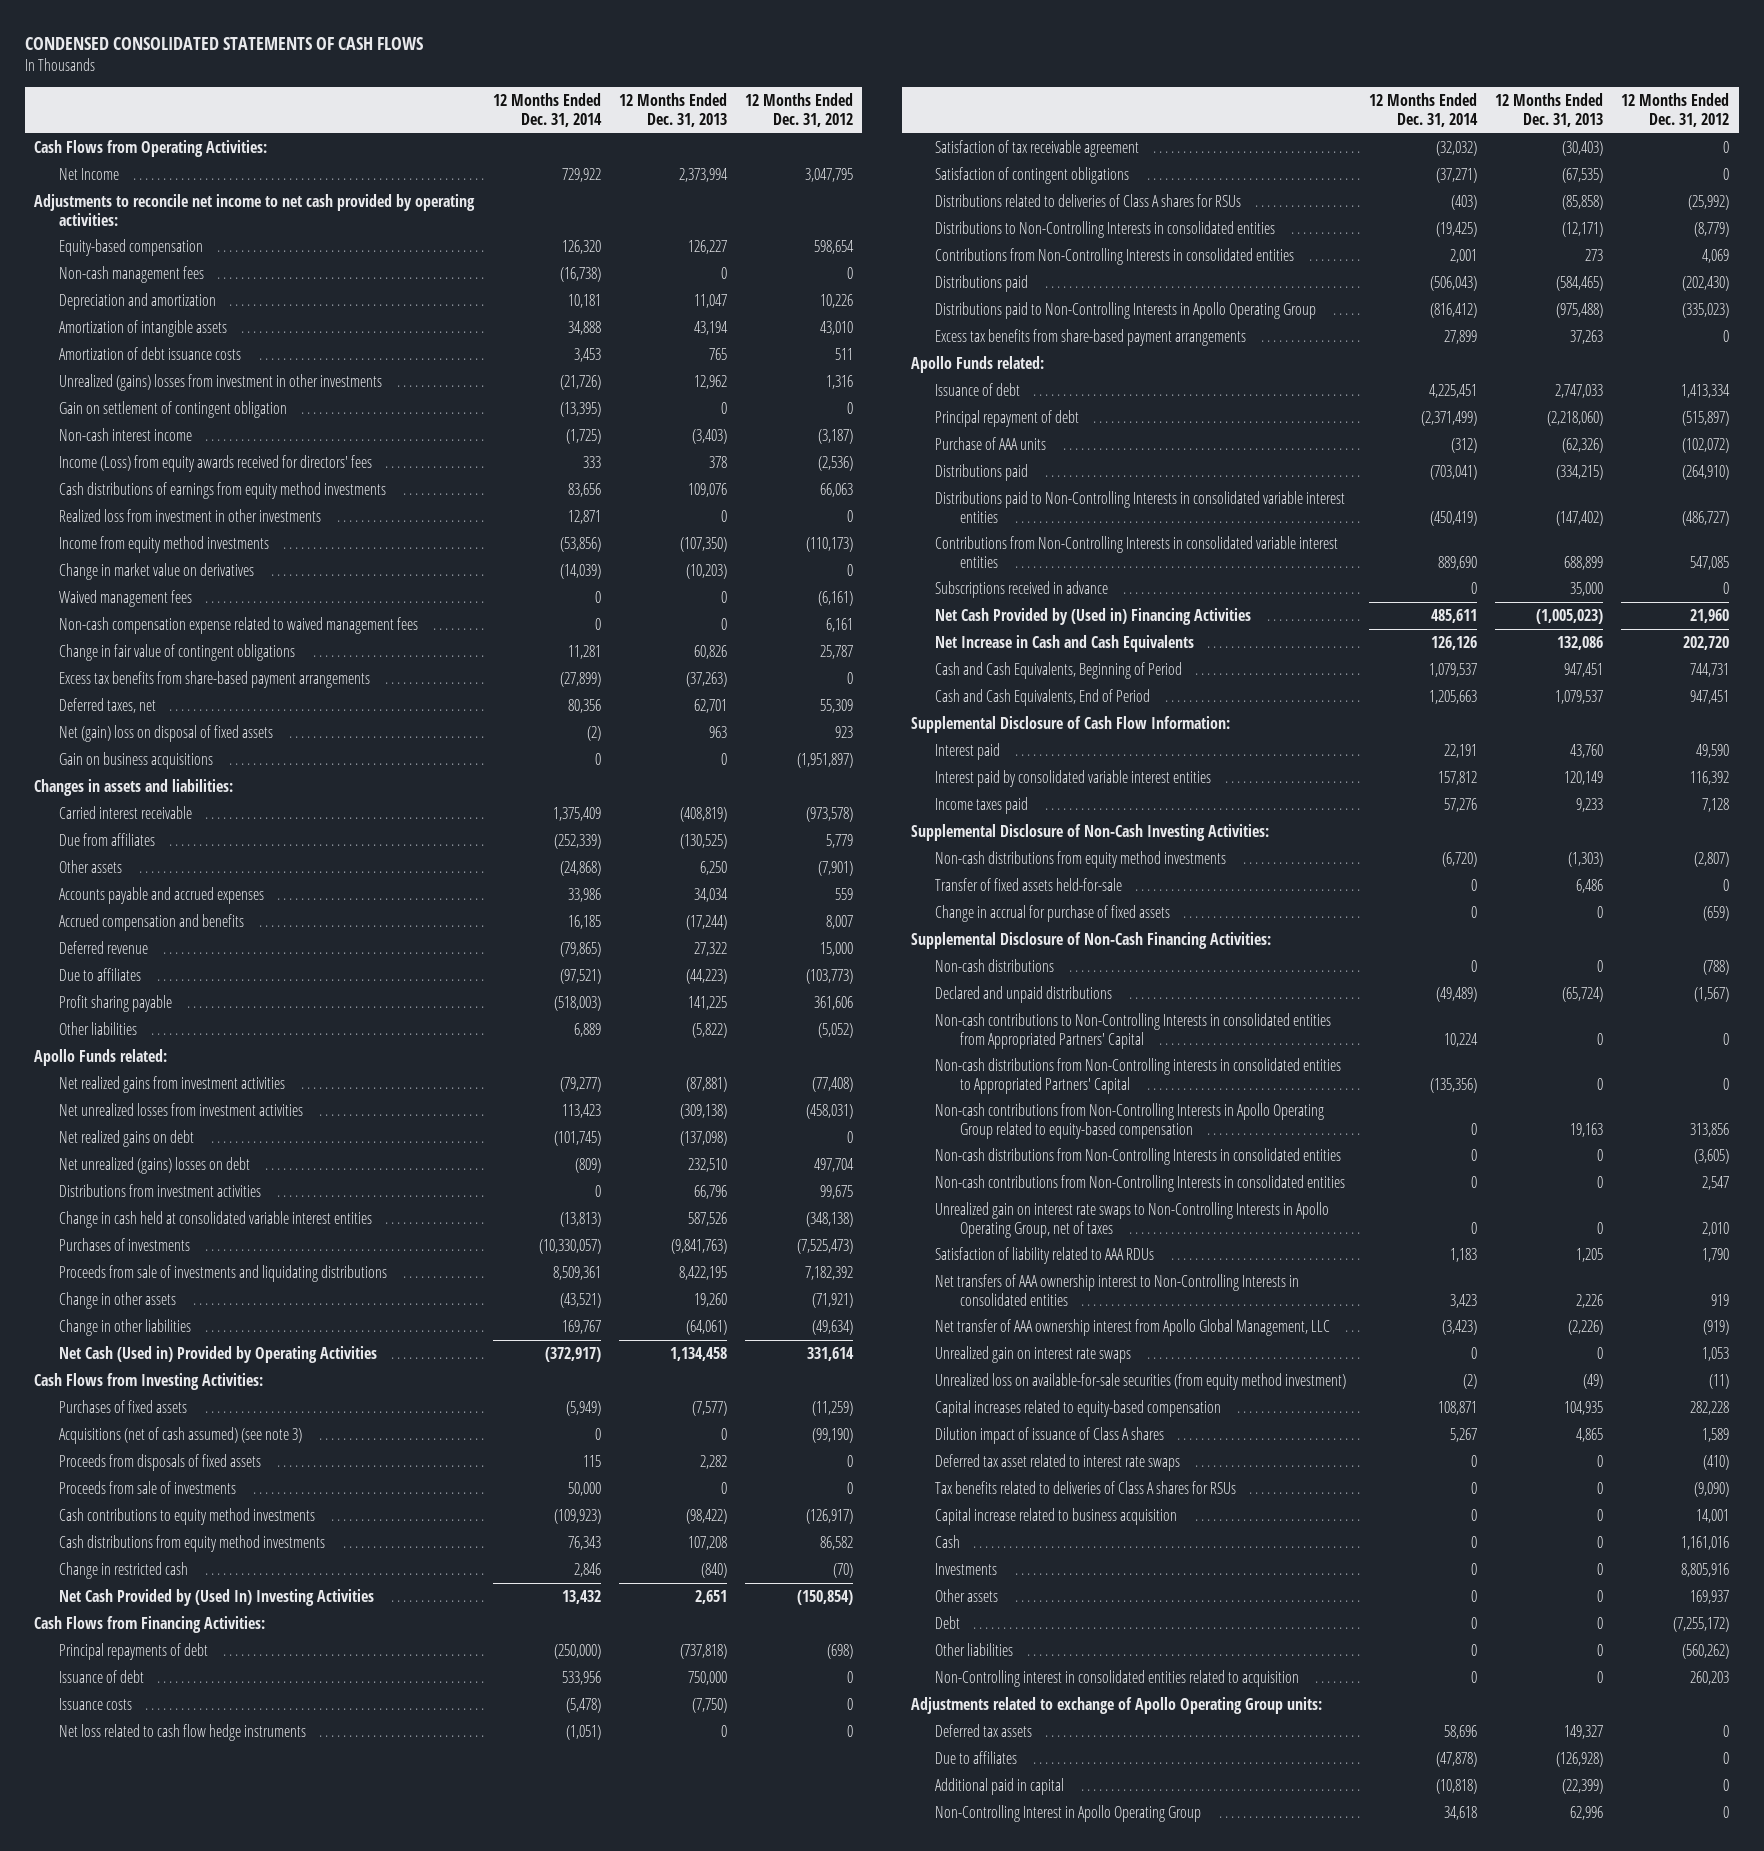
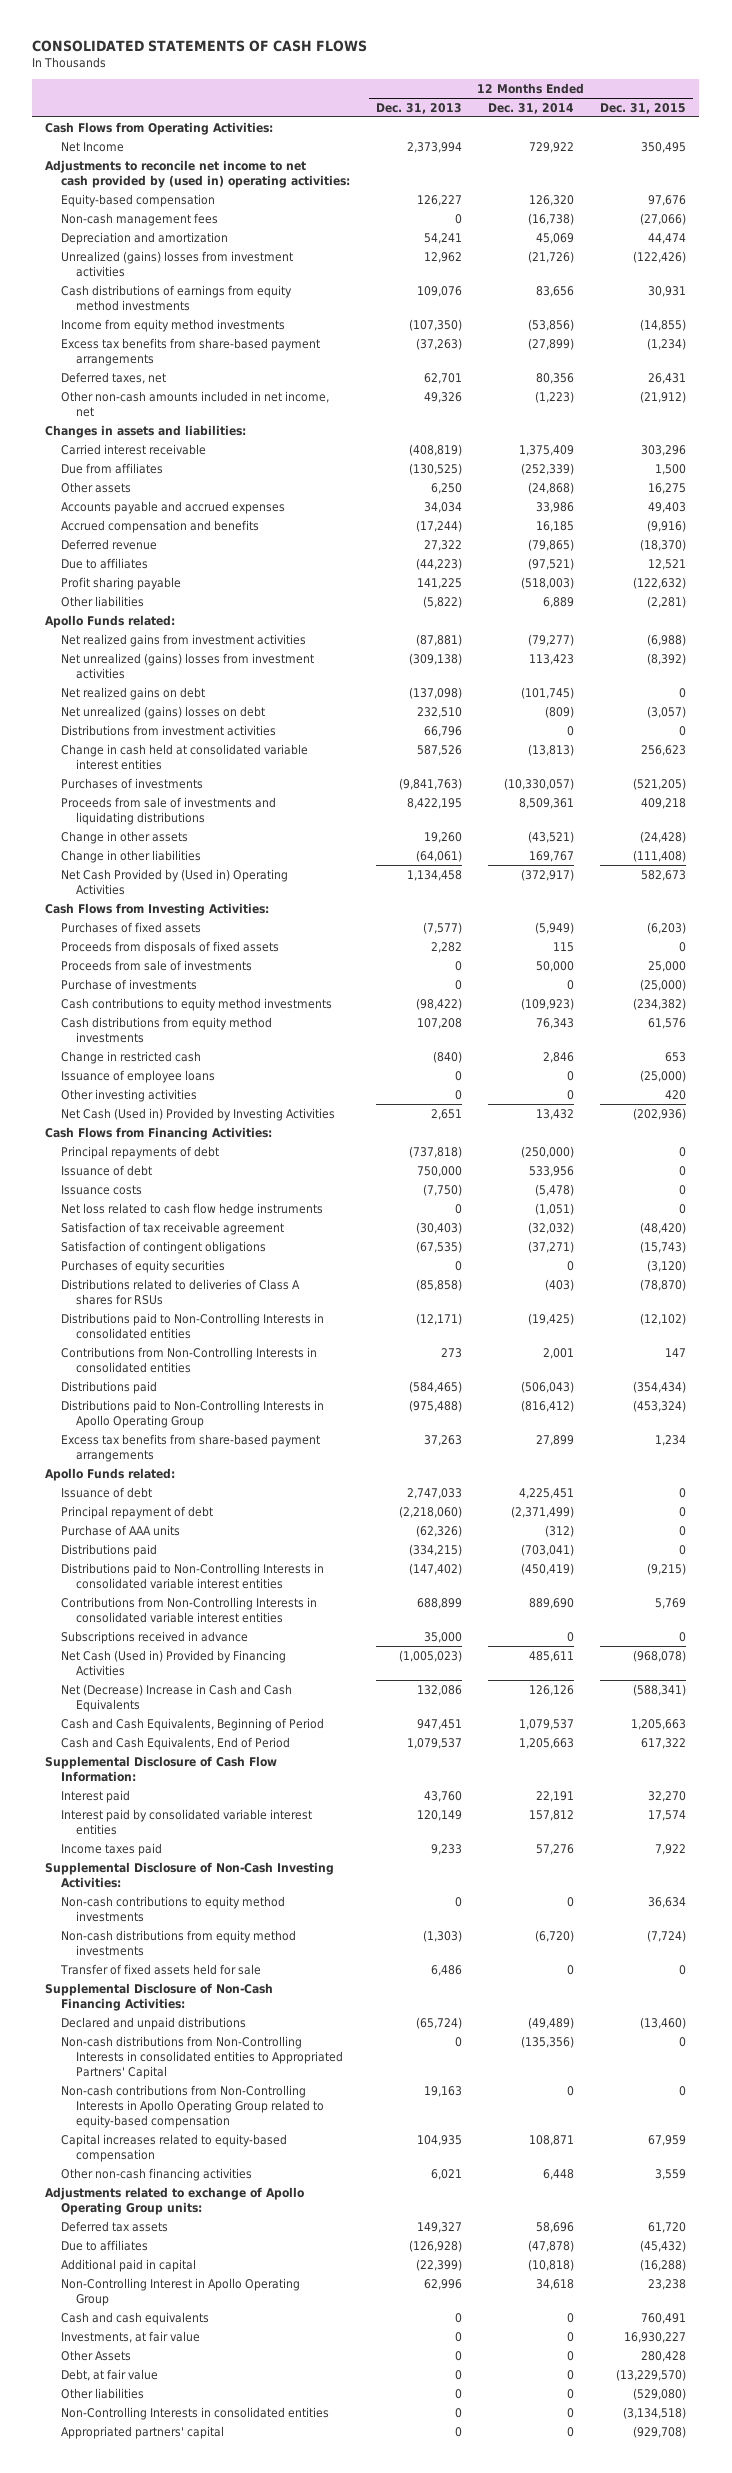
- CONDENSED CONSOLIDATED STATEMENTS OF CASH FLOWS
+ CONSOLIDATED STATEMENTS OF CASH FLOWS
- | 12 Months Ended Dec. 31, 2014 | 12 Months Ended Dec. 31, 2013 | 12 Months Ended Dec. 31, 2012
+ | 12 Months Ended Dec. 31, 2013 | 12 Months Ended Dec. 31, 2014 | 12 Months Ended Dec. 31, 2015
- Adjustments to reconcile net income to net cash provided by operating activities:
+ Adjustments to reconcile net income to net cash provided by (used in) operating activities:
- Depreciation and amortization | 10,181 | 11,047 | 10,226
- Amortization of intangible assets | 34,888 | 43,194 | 43,010
- Amortization of debt issuance costs | 3,453 | 765 | 511
- Unrealized (gains) losses from investment in other investments | (21,726) | 12,962 | 1,316
- Gain on settlement of contingent obligation | (13,395) | 0 | 0
- Non-cash interest income | (1,725) | (3,403) | (3,187)
- Income (Loss) from equity awards received for directors' fees | 333 | 378 | (2,536)
+ Depreciation and amortization | 54,241 | 45,069 | 44,474
+ Unrealized (gains) losses from investment activities | 12,962 | (21,726) | (122,426)
- Realized loss from investment in other investments | 12,871 | 0 | 0
- Change in market value on derivatives | (14,039) | (10,203) | 0
- Waived management fees | 0 | 0 | (6,161)
- Non-cash compensation expense related to waived management fees | 0 | 0 | 6,161
- Change in fair value of contingent obligations | 11,281 | 60,826 | 25,787
- Net (gain) loss on disposal of fixed assets | (2) | 963 | 923
- Gain on business acquisitions | 0 | 0 | (1,951,897)
+ Other non-cash amounts included in net income, net | 49,326 | (1,223) | (21,912)
- Net unrealized losses from investment activities | 113,423 | (309,138) | (458,031)
+ Net unrealized (gains) losses from investment activities | (309,138) | 113,423 | (8,392)
- Net Cash (Used in) Provided by Operating Activities | (372,917) | 1,134,458 | 331,614
+ Net Cash Provided by (Used in) Operating Activities | 1,134,458 | (372,917) | 582,673
- Acquisitions (net of cash assumed) (see note 3) | 0 | 0 | (99,190)
+ Purchase of investments | 0 | 0 | (25,000)
- Net Cash Provided by (Used In) Investing Activities | 13,432 | 2,651 | (150,854)
+ Issuance of employee loans | 0 | 0 | (25,000)
+ Other investing activities | 0 | 0 | 420
+ Net Cash (Used in) Provided by Investing Activities | 2,651 | 13,432 | (202,936)
+ Purchases of equity securities | 0 | 0 | (3,120)
- Distributions to Non-Controlling Interests in consolidated entities | (19,425) | (12,171) | (8,779)
+ Distributions paid to Non-Controlling Interests in consolidated entities | (12,171) | (19,425) | (12,102)
- Net Cash Provided by (Used in) Financing Activities | 485,611 | (1,005,023) | 21,960
- Net Increase in Cash and Cash Equivalents | 126,126 | 132,086 | 202,720
+ Net Cash (Used in) Provided by Financing Activities | (1,005,023) | 485,611 | (968,078)
+ Net (Decrease) Increase in Cash and Cash Equivalents | 132,086 | 126,126 | (588,341)
+ Non-cash contributions to equity method investments | 0 | 0 | 36,634
- Transfer of fixed assets held-for-sale | 0 | 6,486 | 0
- Change in accrual for purchase of fixed assets | 0 | 0 | (659)
+ Transfer of fixed assets held for sale | 6,486 | 0 | 0
- Non-cash distributions | 0 | 0 | (788)
- Non-cash contributions to Non-Controlling Interests in consolidated entities from Appropriated Partners' Capital | 10,224 | 0 | 0
- Non-cash distributions from Non-Controlling interests in consolidated entities to Appropriated Partners' Capital | (135,356) | 0 | 0
+ Non-cash distributions from Non-Controlling Interests in consolidated entities to Appropriated Partners' Capital | 0 | (135,356) | 0
- Non-cash distributions from Non-Controlling Interests in consolidated entities | 0 | 0 | (3,605)
- Non-cash contributions from Non-Controlling Interests in consolidated entities | 0 | 0 | 2,547
- Unrealized gain on interest rate swaps to Non-Controlling Interests in Apollo Operating Group, net of taxes | 0 | 0 | 2,010
- Satisfaction of liability related to AAA RDUs | 1,183 | 1,205 | 1,790
- Net transfers of AAA ownership interest to Non-Controlling Interests in consolidated entities | 3,423 | 2,226 | 919
- Net transfer of AAA ownership interest from Apollo Global Management, LLC | (3,423) | (2,226) | (919)
- Unrealized gain on interest rate swaps | 0 | 0 | 1,053
- Unrealized loss on available-for-sale securities (from equity method investment) | (2) | (49) | (11)
- Dilution impact of issuance of Class A shares | 5,267 | 4,865 | 1,589
- Deferred tax asset related to interest rate swaps | 0 | 0 | (410)
- Tax benefits related to deliveries of Class A shares for RSUs | 0 | 0 | (9,090)
- Capital increase related to business acquisition | 0 | 0 | 14,001
- Cash | 0 | 0 | 1,161,016
- Investments | 0 | 0 | 8,805,916
- Other assets | 0 | 0 | 169,937
- Debt | 0 | 0 | (7,255,172)
- Non-Controlling interest in consolidated entities related to acquisition | 0 | 0 | 260,203
+ Other non-cash financing activities | 6,021 | 6,448 | 3,559
+ Cash and cash equivalents | 0 | 0 | 760,491
+ Investments, at fair value | 0 | 0 | 16,930,227
+ Other Assets | 0 | 0 | 280,428
+ Debt, at fair value | 0 | 0 | (13,229,570)
moved down: Other liabilities | 0 | 0 | (529,080)
+ Non-Controlling Interests in consolidated entities | 0 | 0 | (3,134,518)
+ Appropriated partners' capital | 0 | 0 | (929,708)

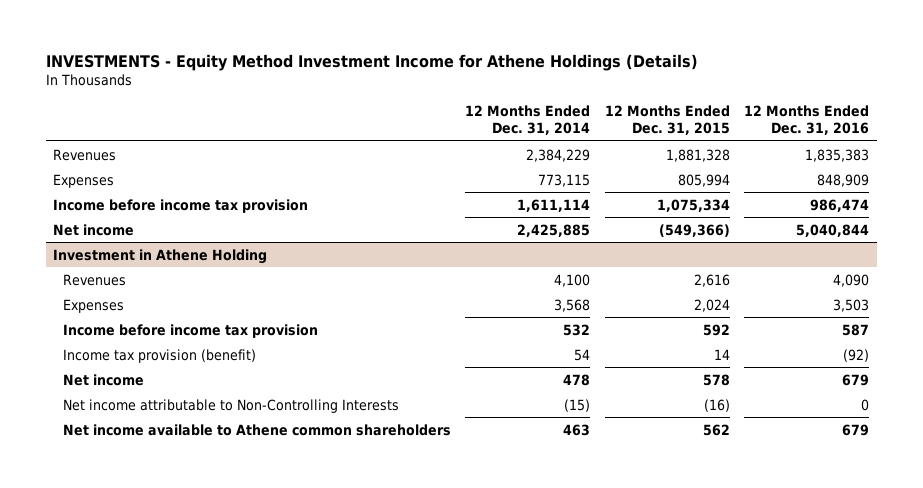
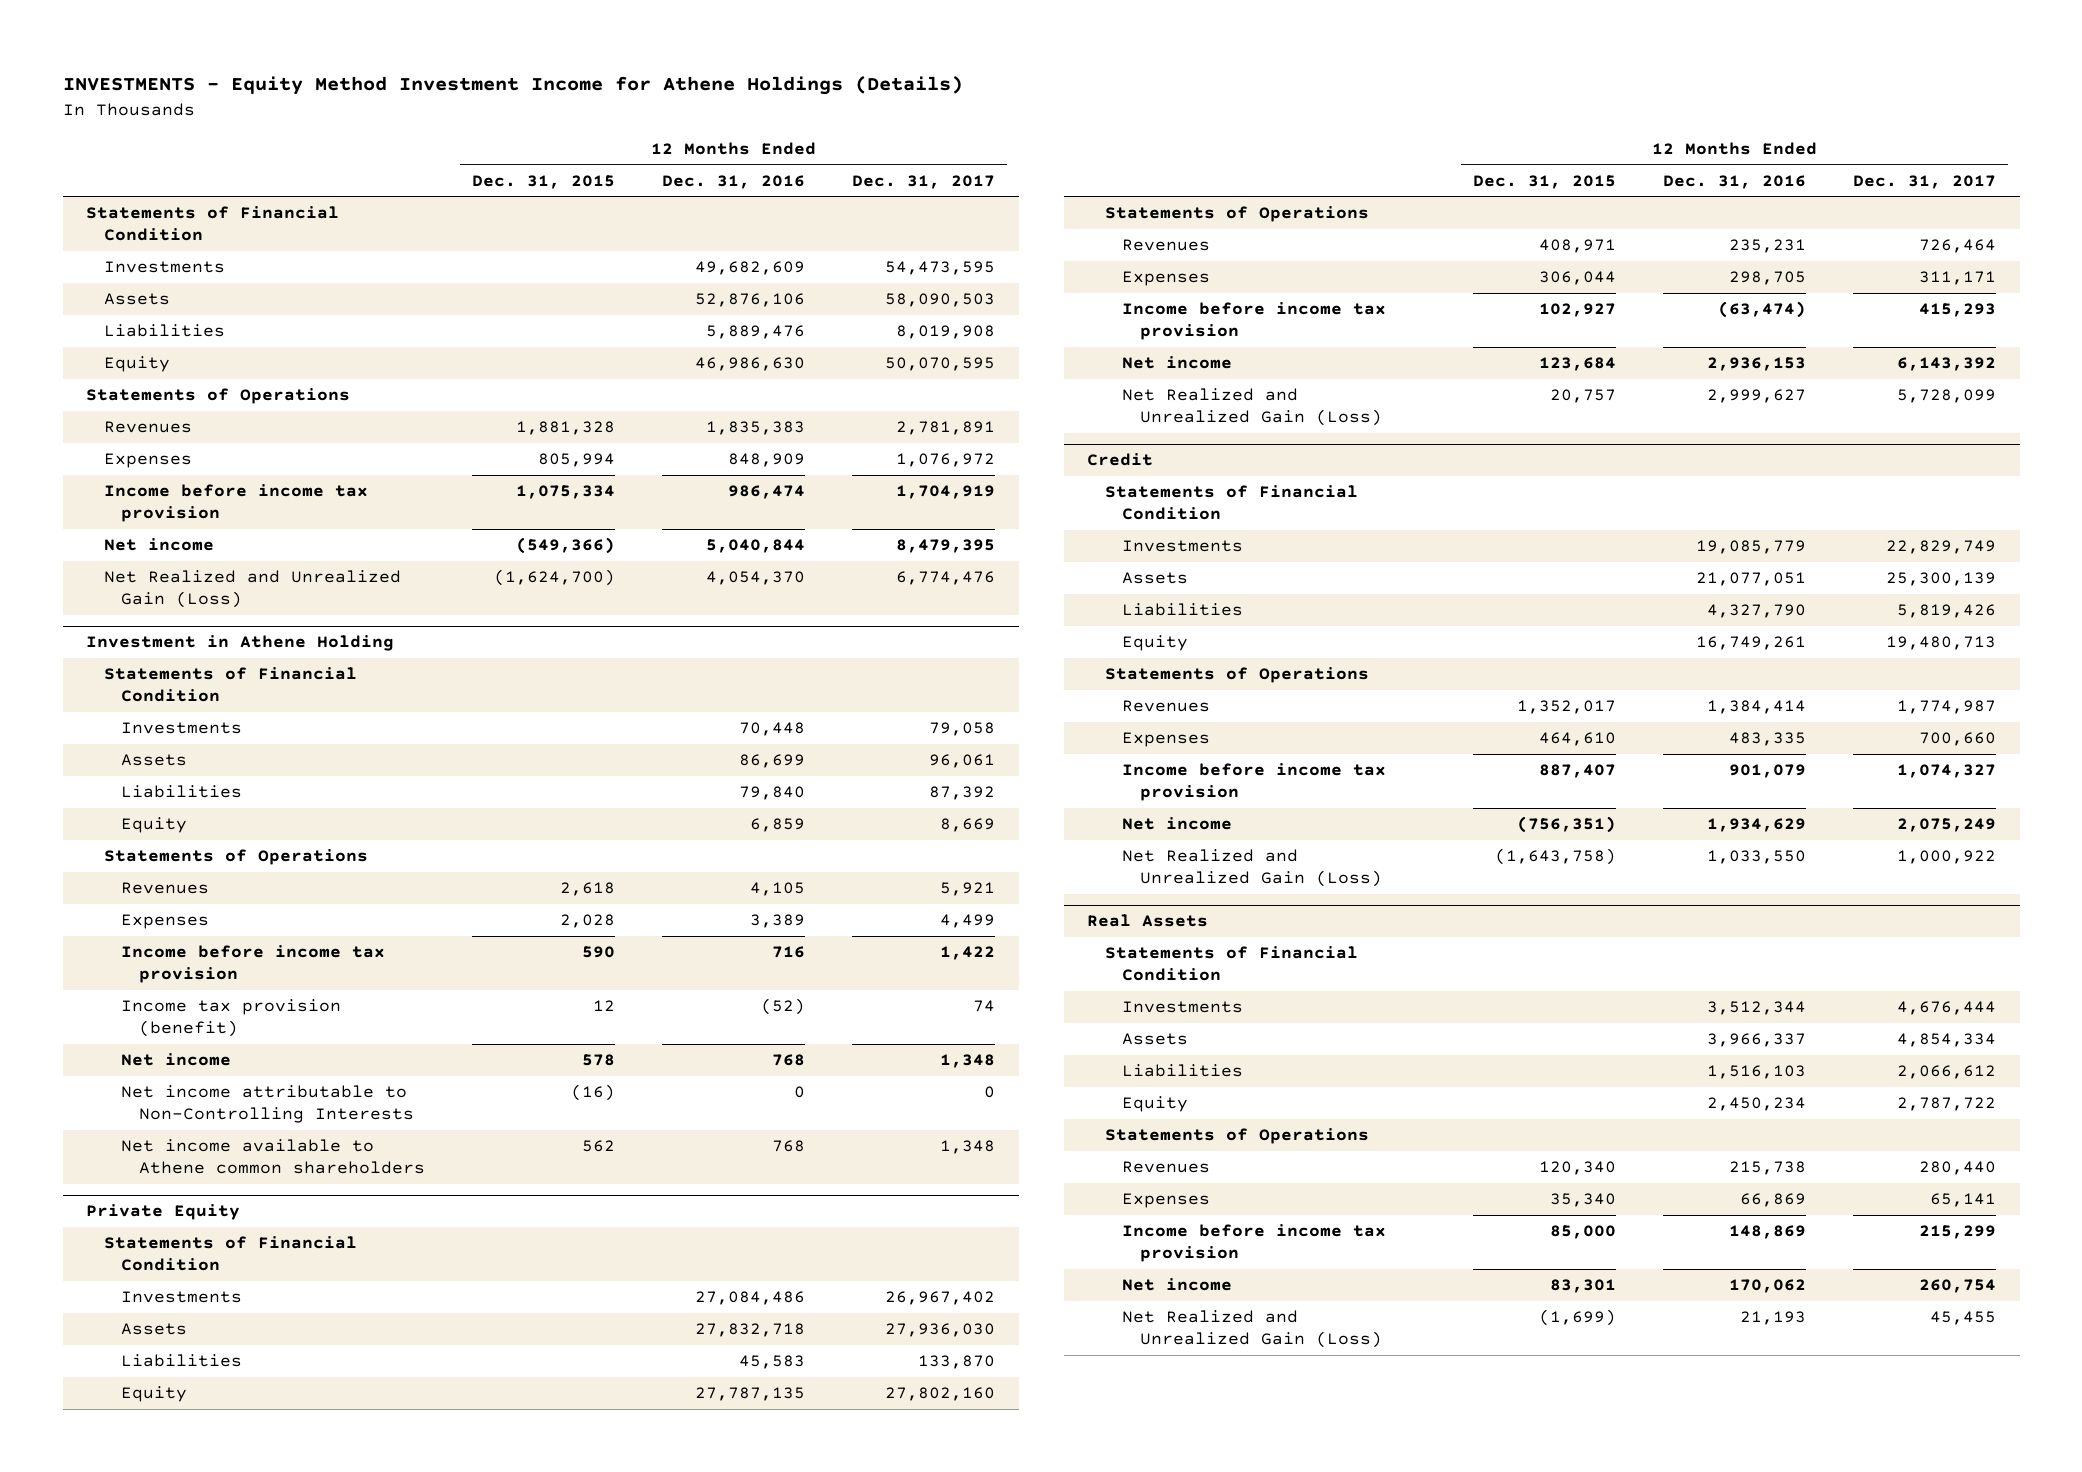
- | 12 Months Ended Dec. 31, 2014 | 12 Months Ended Dec. 31, 2015 | 12 Months Ended Dec. 31, 2016
+ | 12 Months Ended Dec. 31, 2015 | 12 Months Ended Dec. 31, 2016 | 12 Months Ended Dec. 31, 2017
+ Statements of Financial Condition
+ Investments | | 49,682,609 | 54,473,595
+ Assets | | 52,876,106 | 58,090,503
+ Liabilities | | 5,889,476 | 8,019,908
+ Equity | | 46,986,630 | 50,070,595
+ Statements of Operations
+ Net Realized and Unrealized Gain (Loss) | (1,624,700) | 4,054,370 | 6,774,476
@ Investment in Athene Holding
- Revenues | 4,100 | 2,616 | 4,090
- Expenses | 3,568 | 2,024 | 3,503
- Income before income tax provision | 532 | 592 | 587
- Income tax provision (benefit) | 54 | 14 | (92)
- Net income | 478 | 578 | 679
+ Statements of Financial Condition
+ Investments | | 70,448 | 79,058
+ Assets | | 86,699 | 96,061
+ Liabilities | | 79,840 | 87,392
+ Equity | | 6,859 | 8,669
+ Statements of Operations
+ Revenues | 2,618 | 4,105 | 5,921
+ Expenses | 2,028 | 3,389 | 4,499
+ Income before income tax provision | 590 | 716 | 1,422
+ Income tax provision (benefit) | 12 | (52) | 74
+ Net income | 578 | 768 | 1,348
- Net income available to Athene common shareholders | 463 | 562 | 679
+ Net income available to Athene common shareholders | 562 | 768 | 1,348
+ Private Equity
+ Statements of Financial Condition
+ Investments | | 27,084,486 | 26,967,402
+ Assets | | 27,832,718 | 27,936,030
+ Liabilities | | 45,583 | 133,870
+ Equity | | 27,787,135 | 27,802,160
+ Statements of Operations
+ Revenues | 408,971 | 235,231 | 726,464
+ Expenses | 306,044 | 298,705 | 311,171
+ Income before income tax provision | 102,927 | (63,474) | 415,293
+ Net income | 123,684 | 2,936,153 | 6,143,392
+ Net Realized and Unrealized Gain (Loss) | 20,757 | 2,999,627 | 5,728,099
+ Credit
+ Statements of Financial Condition
+ Investments | | 19,085,779 | 22,829,749
+ Assets | | 21,077,051 | 25,300,139
+ Liabilities | | 4,327,790 | 5,819,426
+ Equity | | 16,749,261 | 19,480,713
+ Statements of Operations
+ Revenues | 1,352,017 | 1,384,414 | 1,774,987
+ Expenses | 464,610 | 483,335 | 700,660
+ Income before income tax provision | 887,407 | 901,079 | 1,074,327
+ Net income | (756,351) | 1,934,629 | 2,075,249
+ Net Realized and Unrealized Gain (Loss) | (1,643,758) | 1,033,550 | 1,000,922
+ Real Assets
+ Statements of Financial Condition
+ Investments | | 3,512,344 | 4,676,444
+ Assets | | 3,966,337 | 4,854,334
+ Liabilities | | 1,516,103 | 2,066,612
+ Equity | | 2,450,234 | 2,787,722
+ Statements of Operations
+ Revenues | 120,340 | 215,738 | 280,440
+ Expenses | 35,340 | 66,869 | 65,141
+ Income before income tax provision | 85,000 | 148,869 | 215,299
+ Net income | 83,301 | 170,062 | 260,754
+ Net Realized and Unrealized Gain (Loss) | (1,699) | 21,193 | 45,455

